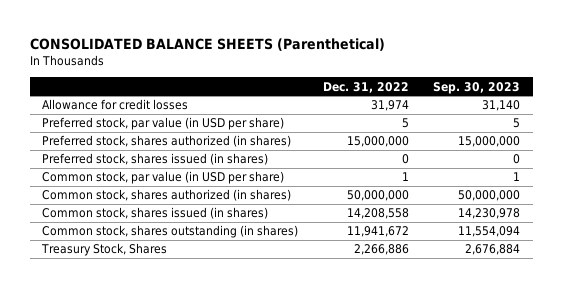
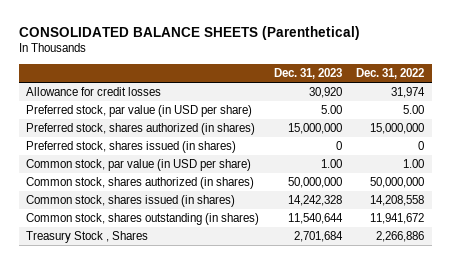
- | Dec. 31, 2022 | Sep. 30, 2023
+ | Dec. 31, 2023 | Dec. 31, 2022
- Preferred stock, par value (in USD per share) | 5 | 5
+ Preferred stock, par value (in USD per share) | 5.00 | 5.00
- Common stock, par value (in USD per share) | 1 | 1
+ Common stock, par value (in USD per share) | 1.00 | 1.00
- Treasury Stock, Shares | 2,266,886 | 2,676,884
+ Treasury Stock , Shares | 2,701,684 | 2,266,886

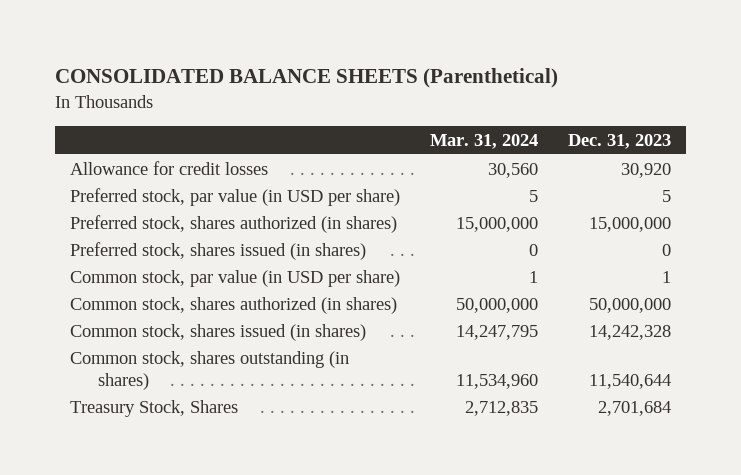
- | Dec. 31, 2023 | Dec. 31, 2022
+ | Mar. 31, 2024 | Dec. 31, 2023
- Preferred stock, par value (in USD per share) | 5.00 | 5.00
+ Preferred stock, par value (in USD per share) | 5 | 5
- Common stock, par value (in USD per share) | 1.00 | 1.00
+ Common stock, par value (in USD per share) | 1 | 1
- Treasury Stock , Shares | 2,701,684 | 2,266,886
+ Treasury Stock, Shares | 2,712,835 | 2,701,684

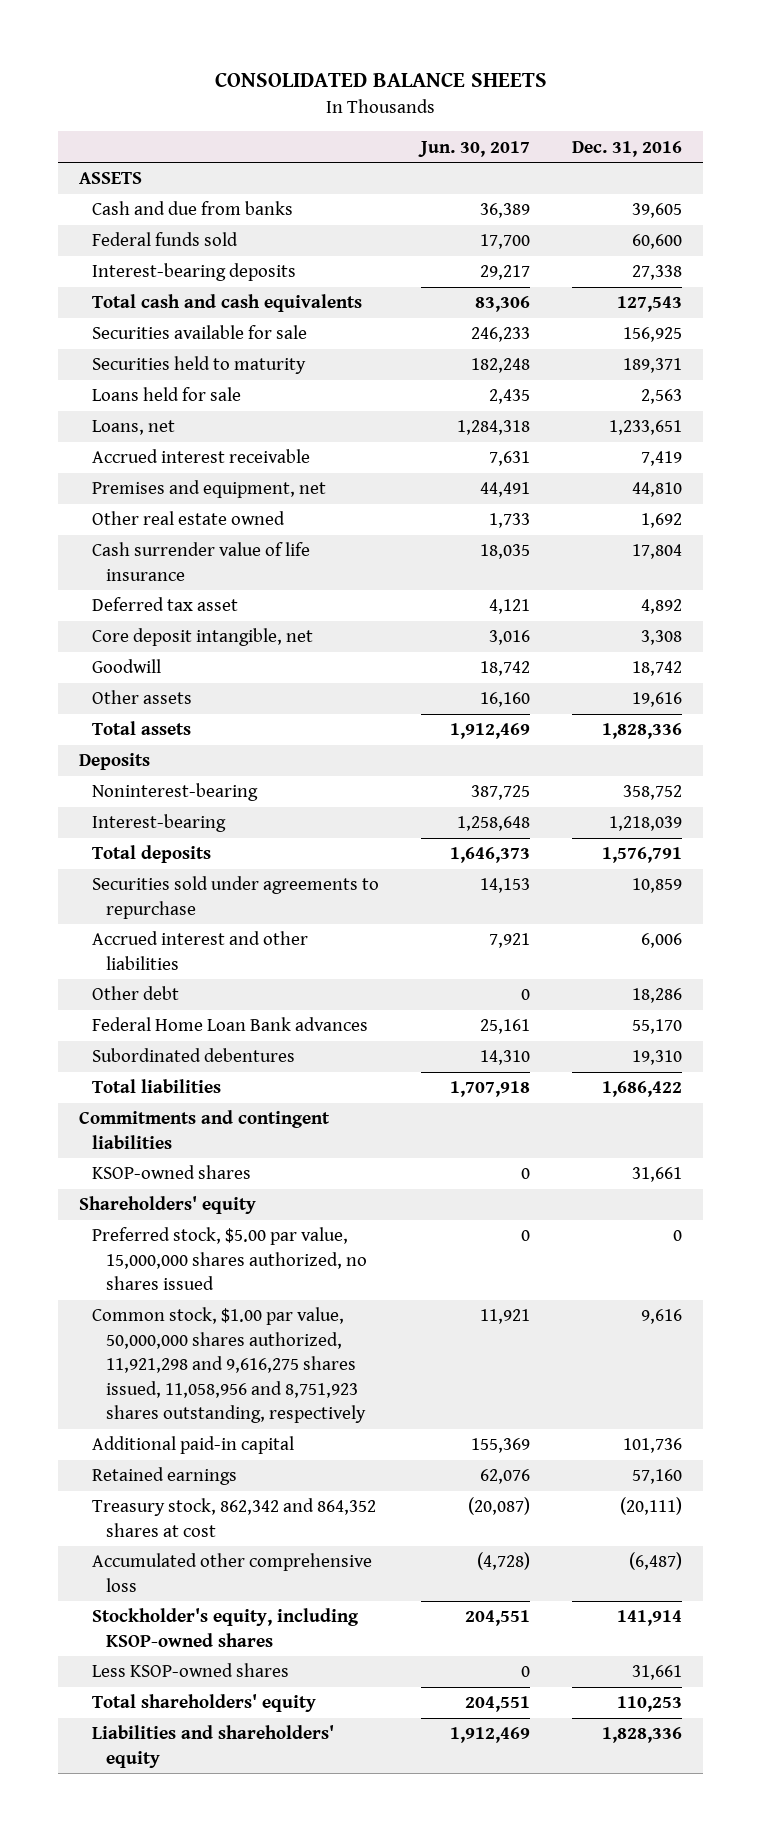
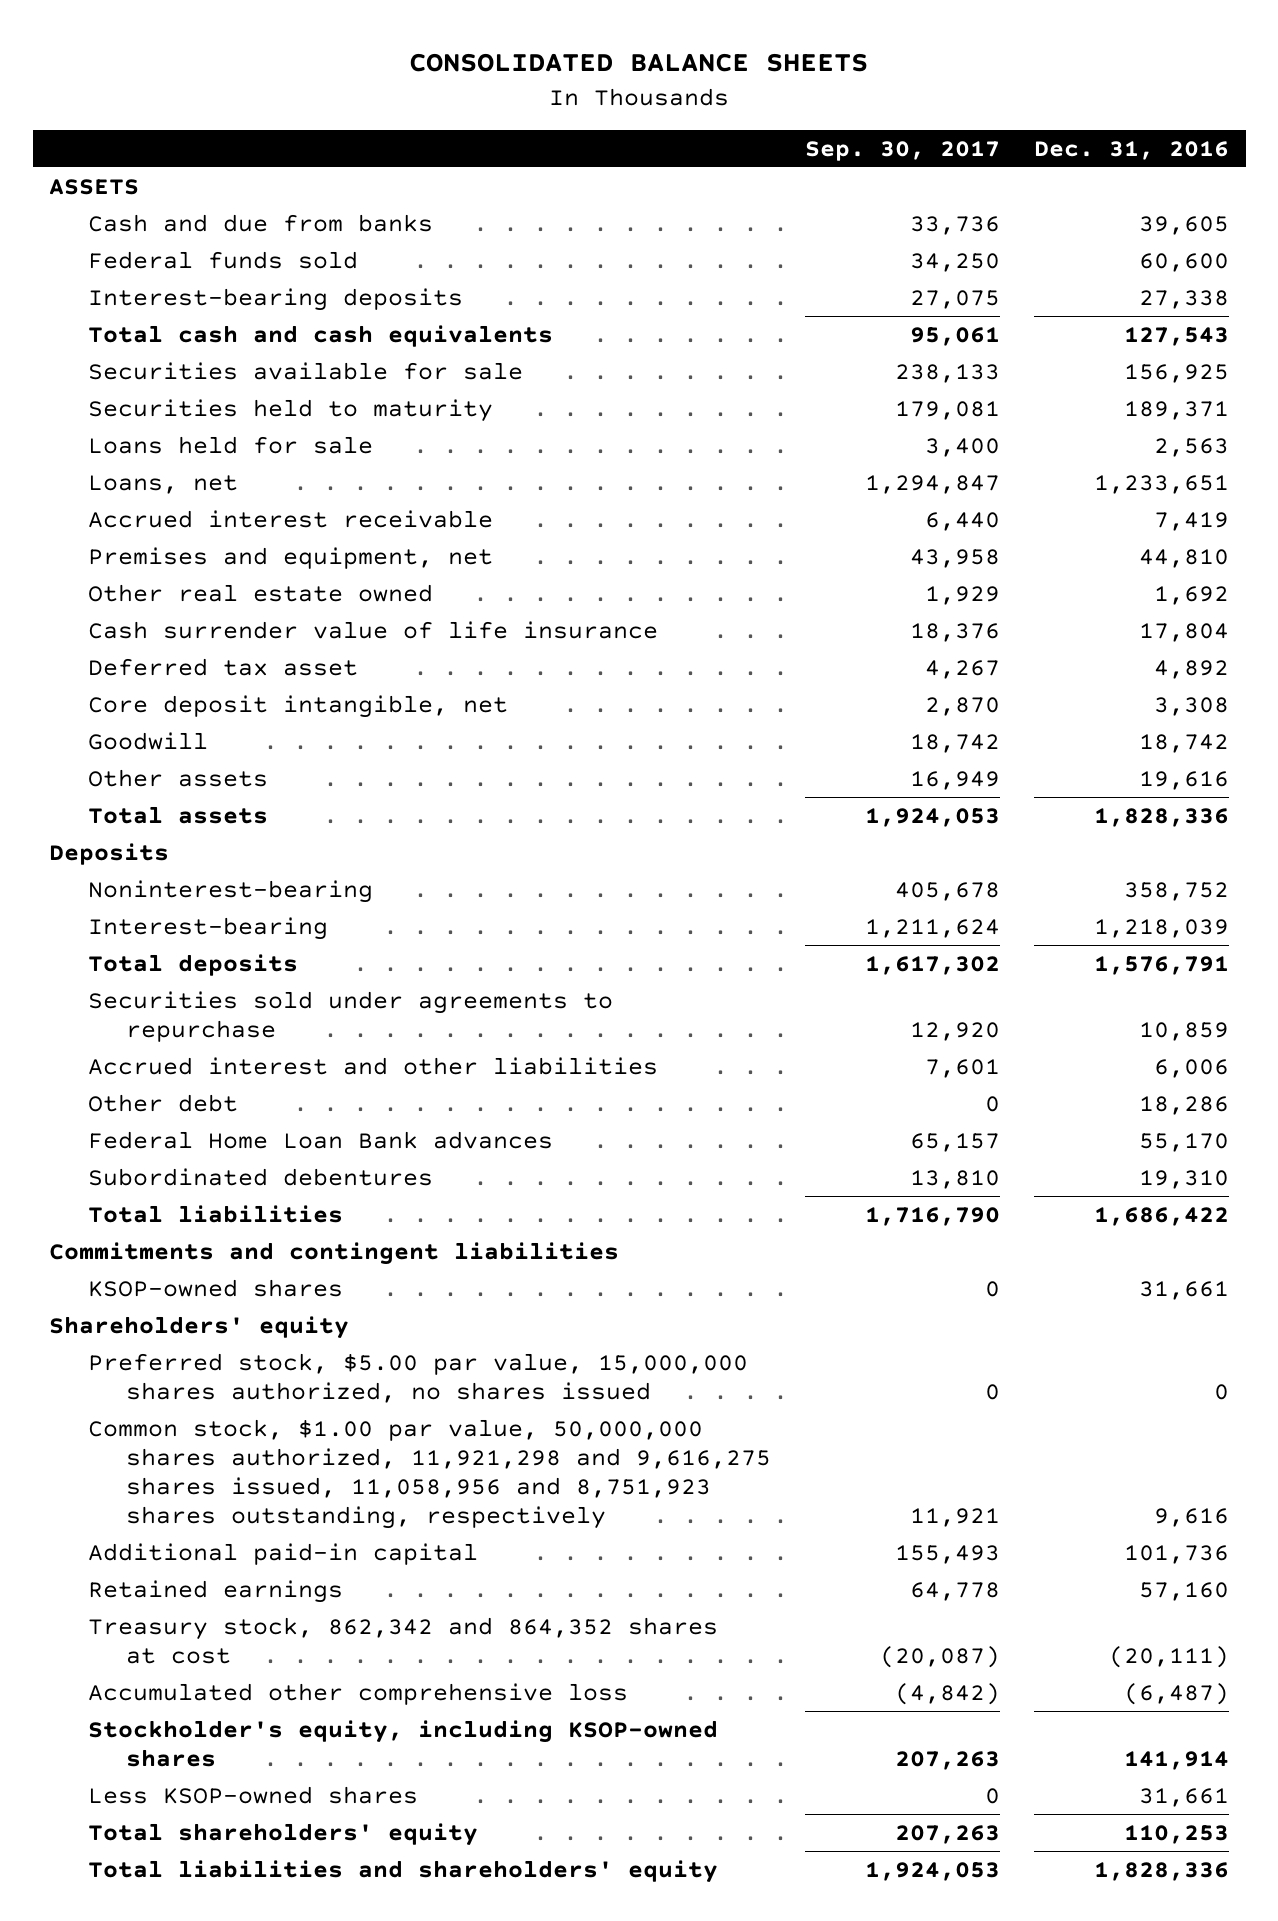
- | Jun. 30, 2017 | Dec. 31, 2016
+ | Sep. 30, 2017 | Dec. 31, 2016
- Liabilities and shareholders' equity | 1,912,469 | 1,828,336
+ Total liabilities and shareholders' equity | 1,924,053 | 1,828,336

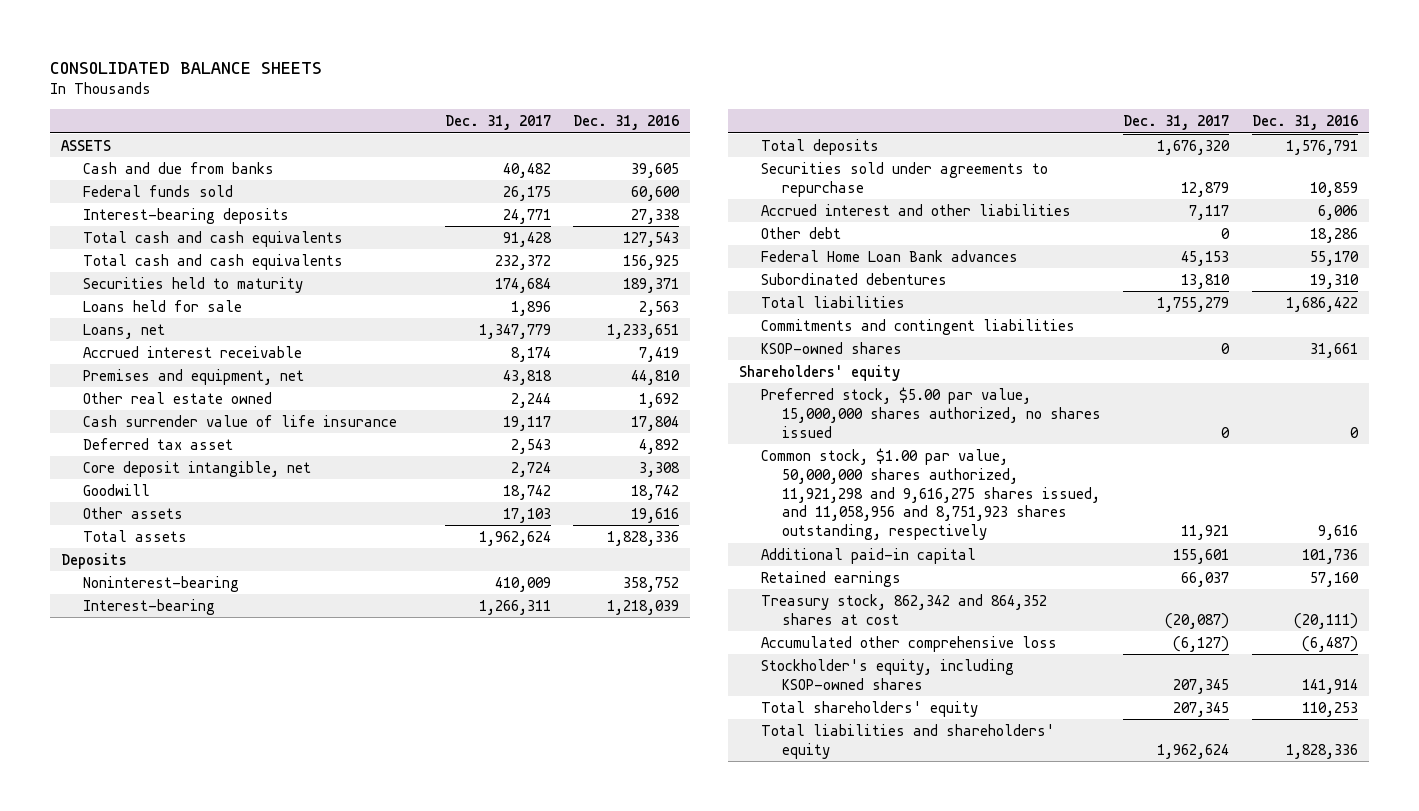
- | Sep. 30, 2017 | Dec. 31, 2016
+ | Dec. 31, 2017 | Dec. 31, 2016
- Securities available for sale | 238,133 | 156,925
+ Total cash and cash equivalents | 232,372 | 156,925
- Common stock, $1.00 par value, 50,000,000 shares authorized, 11,921,298 and 9,616,275 shares issued, 11,058,956 and 8,751,923 shares outstanding, respectively | 11,921 | 9,616
+ Common stock, $1.00 par value, 50,000,000 shares authorized, 11,921,298 and 9,616,275 shares issued, and 11,058,956 and 8,751,923 shares outstanding, respectively | 11,921 | 9,616
- Less KSOP-owned shares | 0 | 31,661

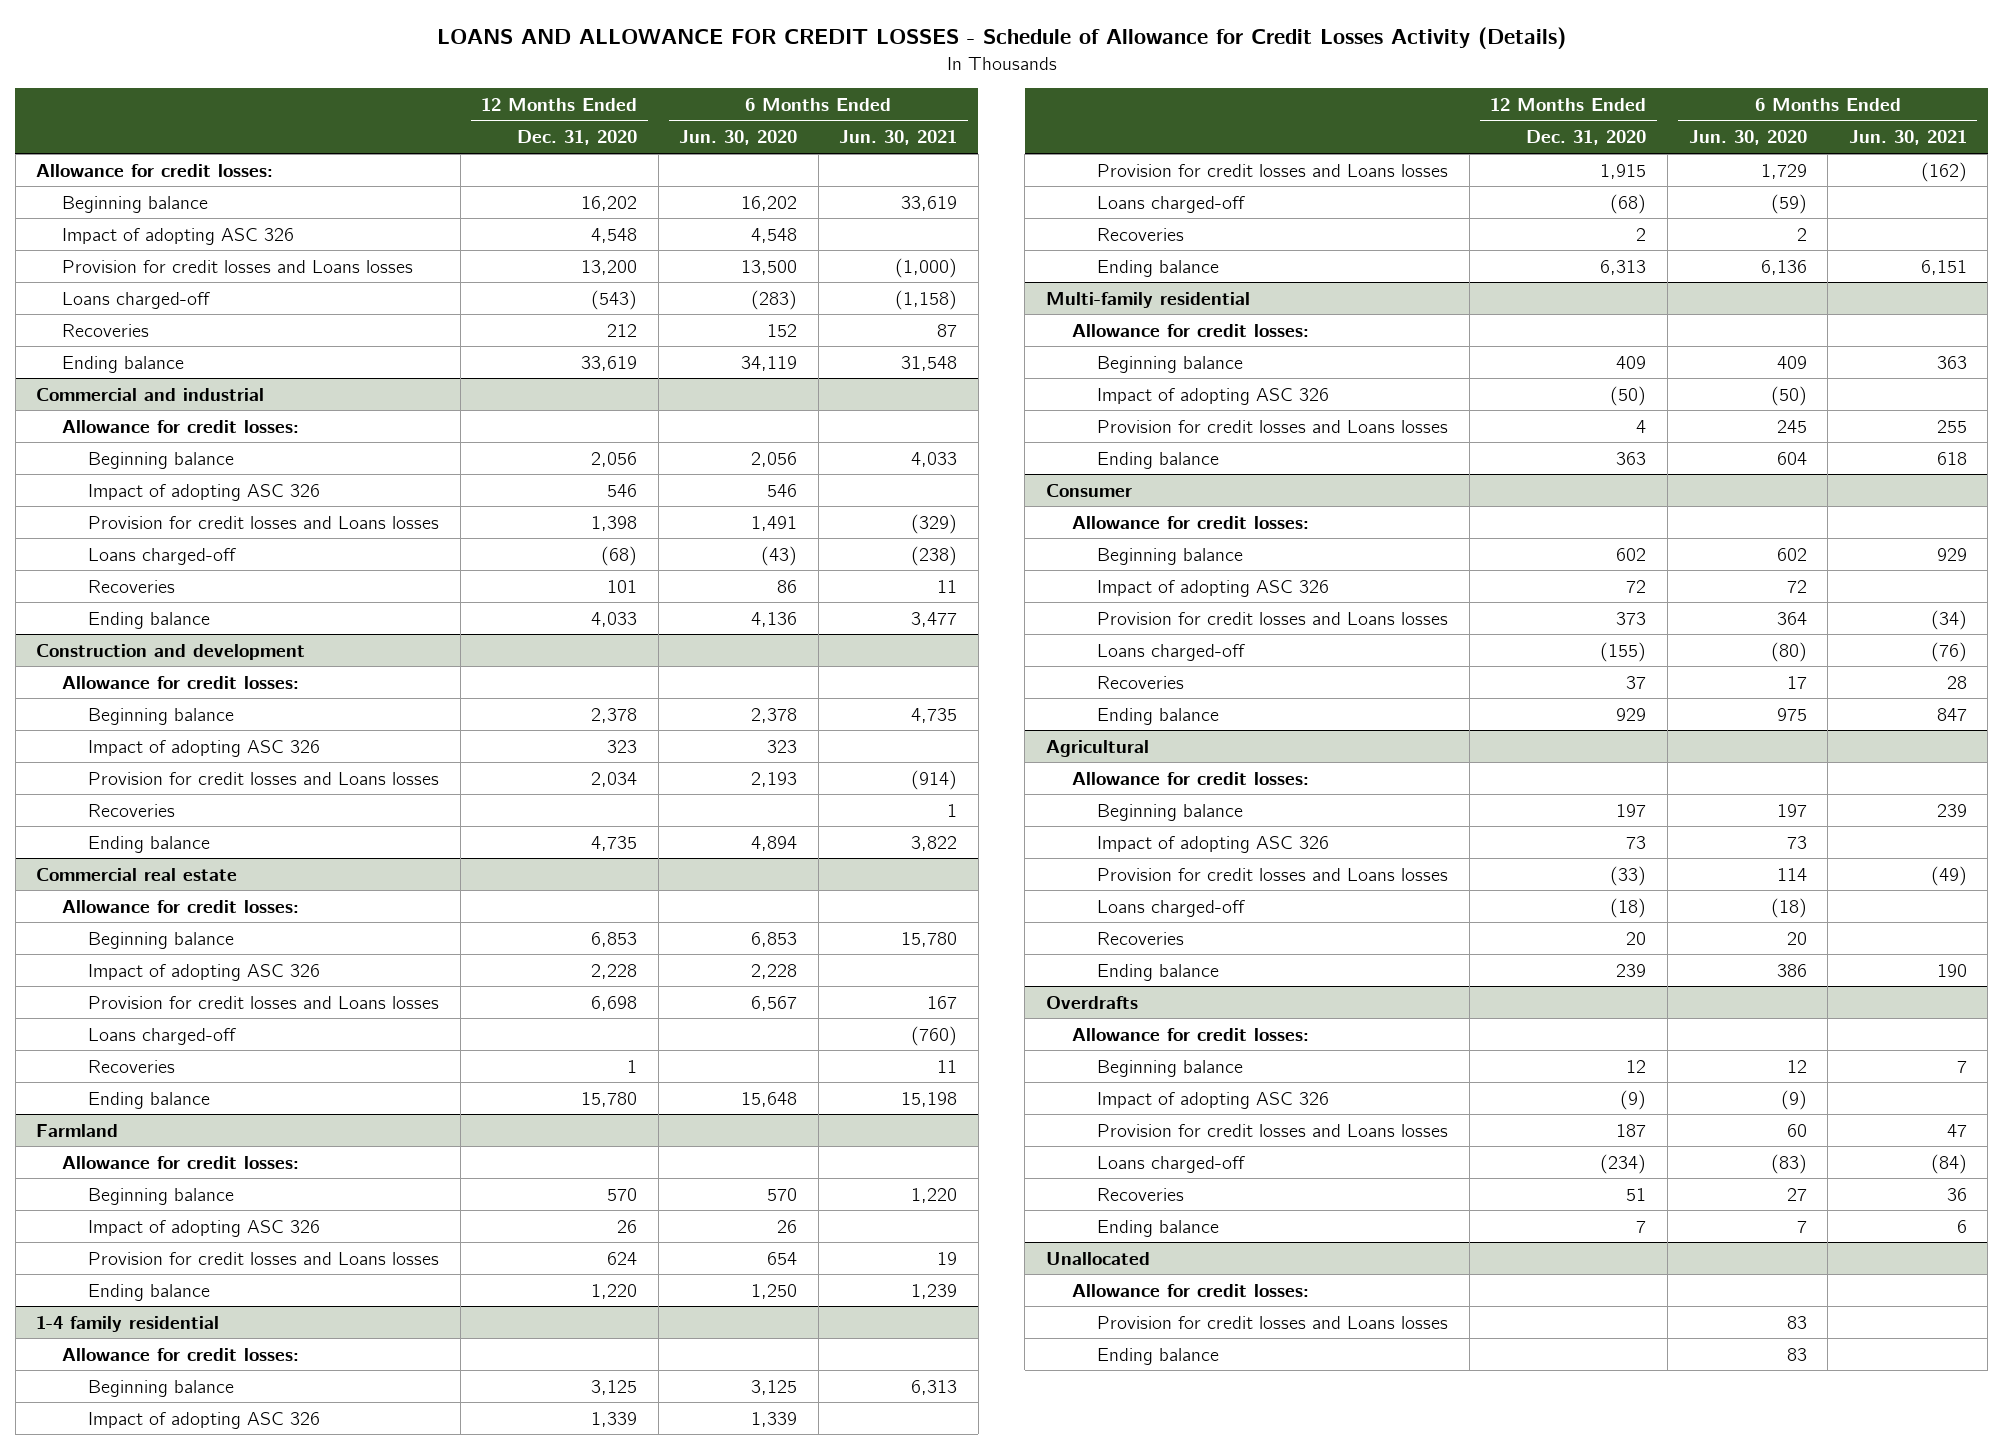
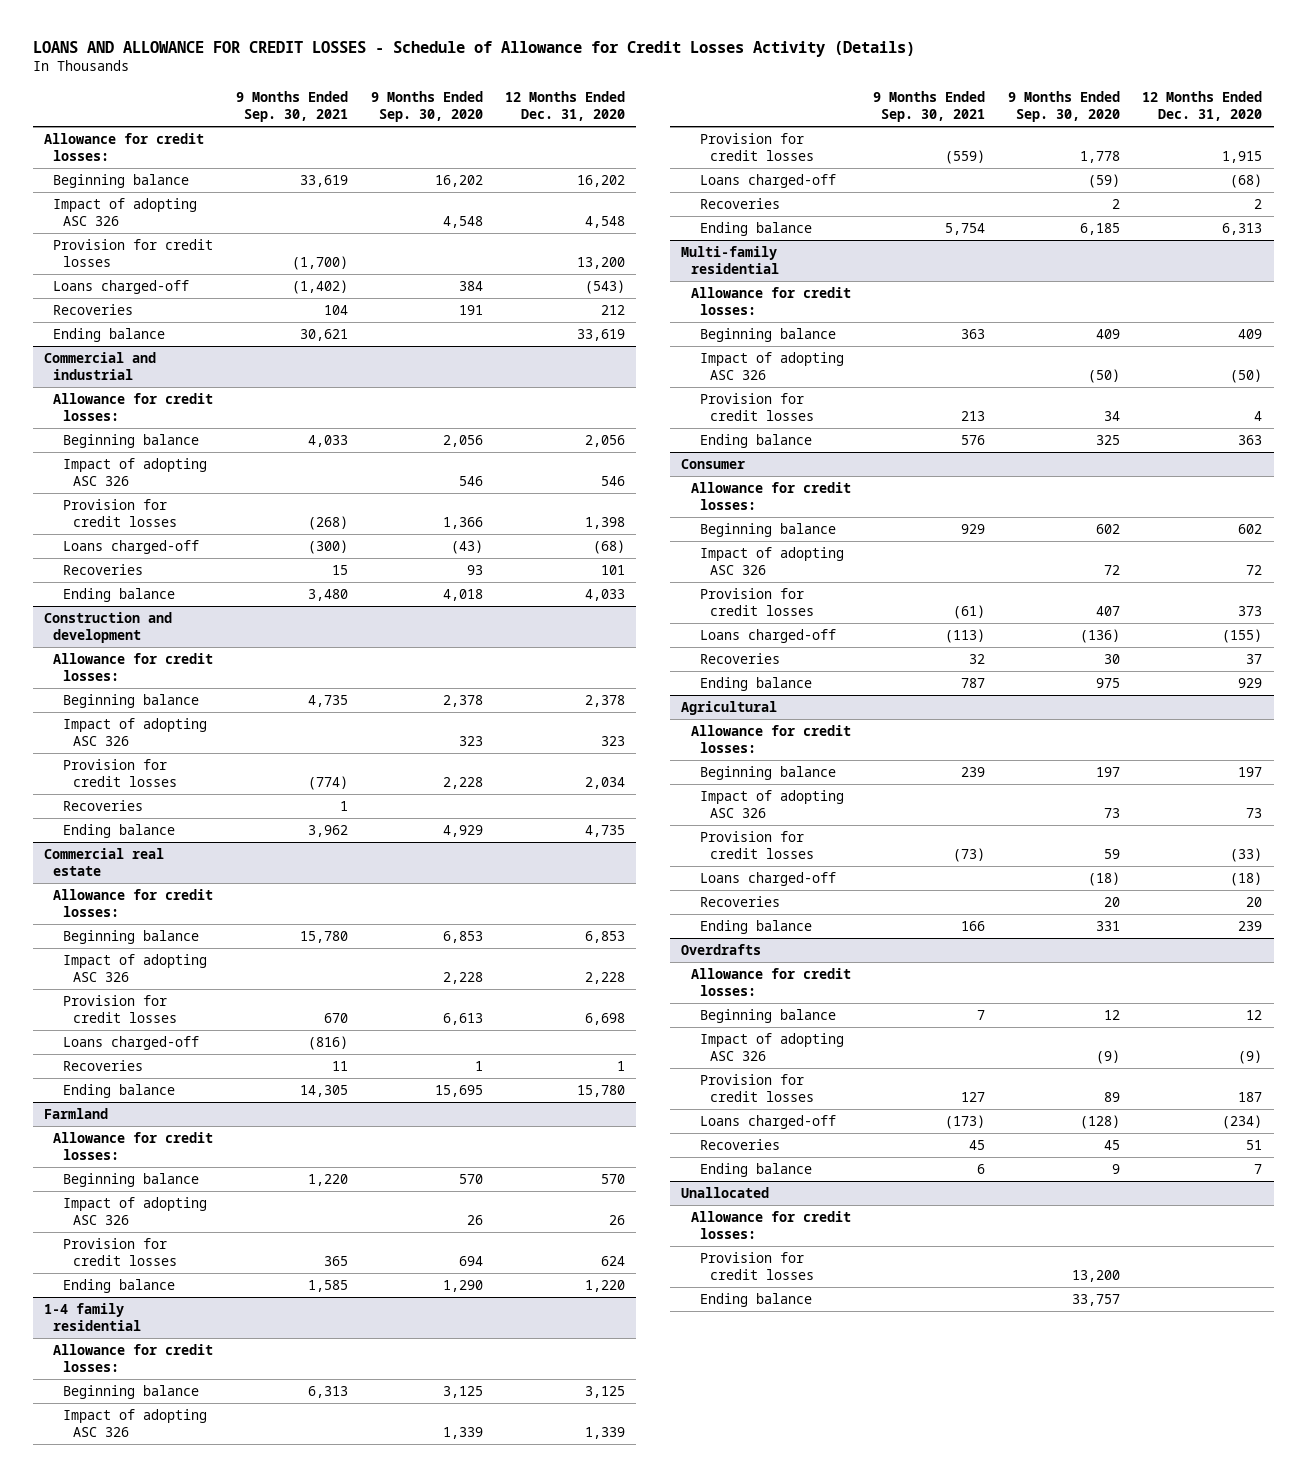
- | 12 Months Ended Dec. 31, 2020 | 6 Months Ended Jun. 30, 2020 | 6 Months Ended Jun. 30, 2021
+ | 9 Months Ended Sep. 30, 2021 | 9 Months Ended Sep. 30, 2020 | 12 Months Ended Dec. 31, 2020
- Provision for credit losses and Loans losses | 13,200 | 13,500 | (1,000)
+ Provision for credit losses | (1,700) | | 13,200
@ Commercial and industrial
- Provision for credit losses and Loans losses | 1,398 | 1,491 | (329)
+ Provision for credit losses | (268) | 1,366 | 1,398
@ Construction and development
- Provision for credit losses and Loans losses | 2,034 | 2,193 | (914)
+ Provision for credit losses | (774) | 2,228 | 2,034
@ Commercial real estate
- Provision for credit losses and Loans losses | 6,698 | 6,567 | 167
+ Provision for credit losses | 670 | 6,613 | 6,698
@ Farmland
- Provision for credit losses and Loans losses | 624 | 654 | 19
+ Provision for credit losses | 365 | 694 | 624
@ 1-4 family residential
- Provision for credit losses and Loans losses | 1,915 | 1,729 | (162)
+ Provision for credit losses | (559) | 1,778 | 1,915
@ Multi-family residential
- Provision for credit losses and Loans losses | 4 | 245 | 255
+ Provision for credit losses | 213 | 34 | 4
@ Consumer
- Provision for credit losses and Loans losses | 373 | 364 | (34)
+ Provision for credit losses | (61) | 407 | 373
@ Agricultural
- Provision for credit losses and Loans losses | (33) | 114 | (49)
+ Provision for credit losses | (73) | 59 | (33)
@ Overdrafts
- Provision for credit losses and Loans losses | 187 | 60 | 47
+ Provision for credit losses | 127 | 89 | 187
@ Unallocated
- Provision for credit losses and Loans losses | | 83 |
+ Provision for credit losses | | 13,200 |

